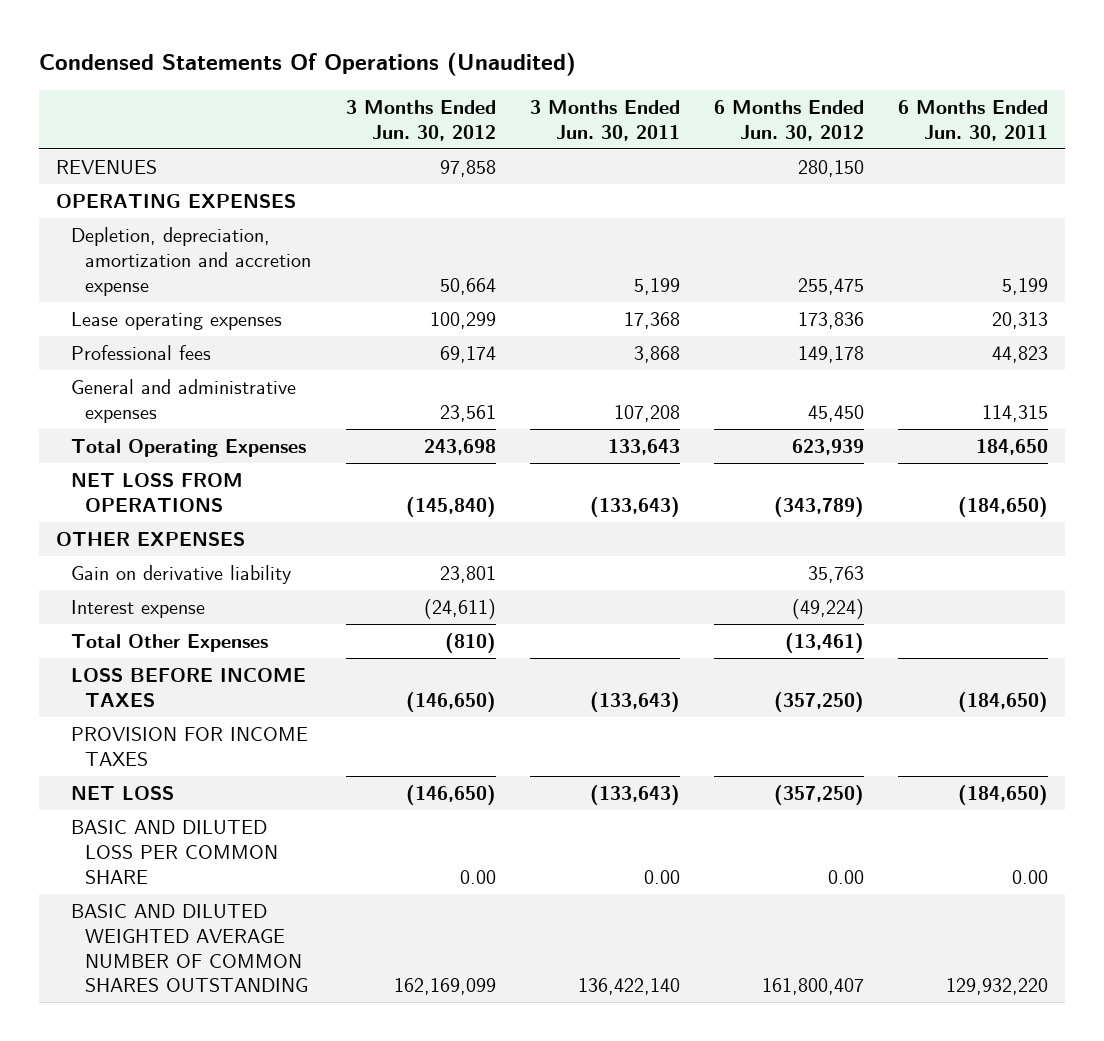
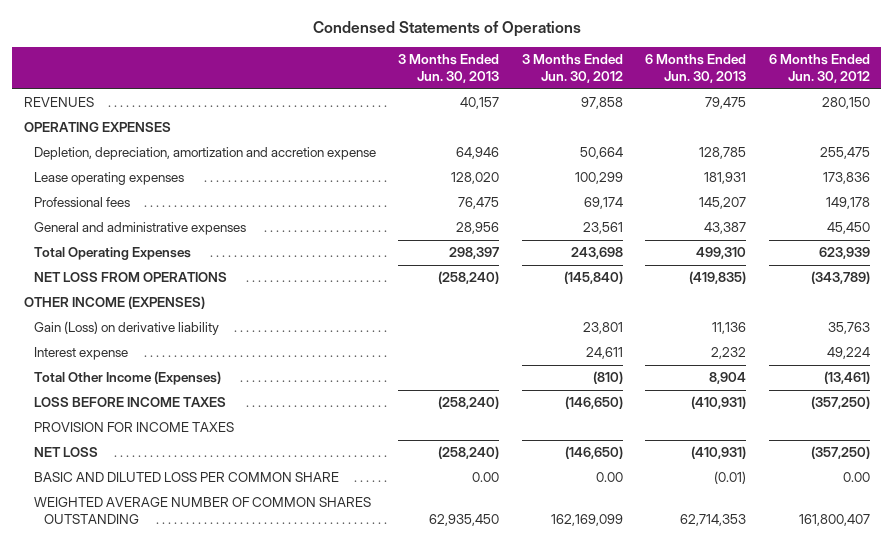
- Condensed Statements Of Operations (Unaudited)
+ Condensed Statements of Operations
- | 3 Months Ended Jun. 30, 2012 | 3 Months Ended Jun. 30, 2011 | 6 Months Ended Jun. 30, 2012 | 6 Months Ended Jun. 30, 2011
+ | 3 Months Ended Jun. 30, 2013 | 3 Months Ended Jun. 30, 2012 | 6 Months Ended Jun. 30, 2013 | 6 Months Ended Jun. 30, 2012
- OTHER EXPENSES
- Gain on derivative liability | 23,801 | | 35,763 |
- Interest expense | (24,611) | | (49,224) |
- Total Other Expenses | (810) | | (13,461) |
+ OTHER INCOME (EXPENSES)
+ Gain (Loss) on derivative liability | | 23,801 | 11,136 | 35,763
+ Interest expense | | 24,611 | 2,232 | 49,224
+ Total Other Income (Expenses) | | (810) | 8,904 | (13,461)
- BASIC AND DILUTED WEIGHTED AVERAGE NUMBER OF COMMON SHARES OUTSTANDING | 162,169,099 | 136,422,140 | 161,800,407 | 129,932,220
+ WEIGHTED AVERAGE NUMBER OF COMMON SHARES OUTSTANDING | 62,935,450 | 162,169,099 | 62,714,353 | 161,800,407

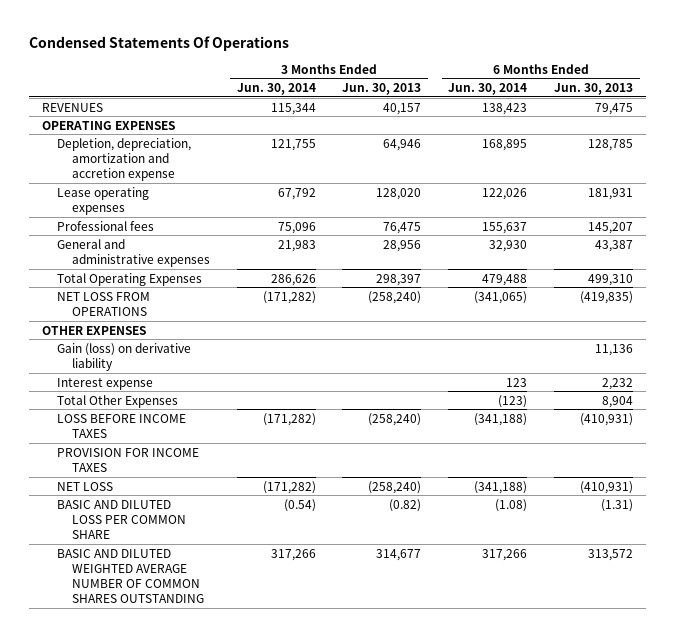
- Condensed Statements of Operations
+ Condensed Statements Of Operations
- | 3 Months Ended Jun. 30, 2013 | 3 Months Ended Jun. 30, 2012 | 6 Months Ended Jun. 30, 2013 | 6 Months Ended Jun. 30, 2012
+ | 3 Months Ended Jun. 30, 2014 | 3 Months Ended Jun. 30, 2013 | 6 Months Ended Jun. 30, 2014 | 6 Months Ended Jun. 30, 2013
- OTHER INCOME (EXPENSES)
- Gain (Loss) on derivative liability | | 23,801 | 11,136 | 35,763
+ OTHER EXPENSES
+ Gain (loss) on derivative liability | | | | 11,136
- Total Other Income (Expenses) | | (810) | 8,904 | (13,461)
+ Total Other Expenses | | | (123) | 8,904
- BASIC AND DILUTED LOSS PER COMMON SHARE | 0.00 | 0.00 | (0.01) | 0.00
- WEIGHTED AVERAGE NUMBER OF COMMON SHARES OUTSTANDING | 62,935,450 | 162,169,099 | 62,714,353 | 161,800,407
+ BASIC AND DILUTED LOSS PER COMMON SHARE | (0.54) | (0.82) | (1.08) | (1.31)
+ BASIC AND DILUTED WEIGHTED AVERAGE NUMBER OF COMMON SHARES OUTSTANDING | 317,266 | 314,677 | 317,266 | 313,572

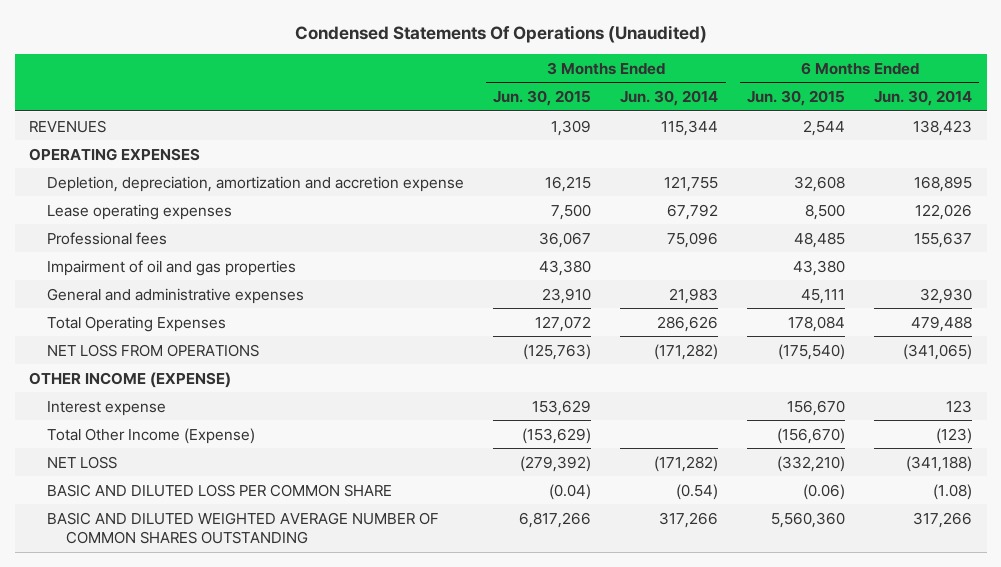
- Condensed Statements Of Operations
+ Condensed Statements Of Operations (Unaudited)
- | 3 Months Ended Jun. 30, 2014 | 3 Months Ended Jun. 30, 2013 | 6 Months Ended Jun. 30, 2014 | 6 Months Ended Jun. 30, 2013
+ | 3 Months Ended Jun. 30, 2015 | 3 Months Ended Jun. 30, 2014 | 6 Months Ended Jun. 30, 2015 | 6 Months Ended Jun. 30, 2014
+ Impairment of oil and gas properties | 43,380 | | 43,380 |
- OTHER EXPENSES
- Gain (loss) on derivative liability | | | | 11,136
+ OTHER INCOME (EXPENSE)
- Total Other Expenses | | | (123) | 8,904
- LOSS BEFORE INCOME TAXES | (171,282) | (258,240) | (341,188) | (410,931)
- PROVISION FOR INCOME TAXES
+ Total Other Income (Expense) | (153,629) | | (156,670) | (123)

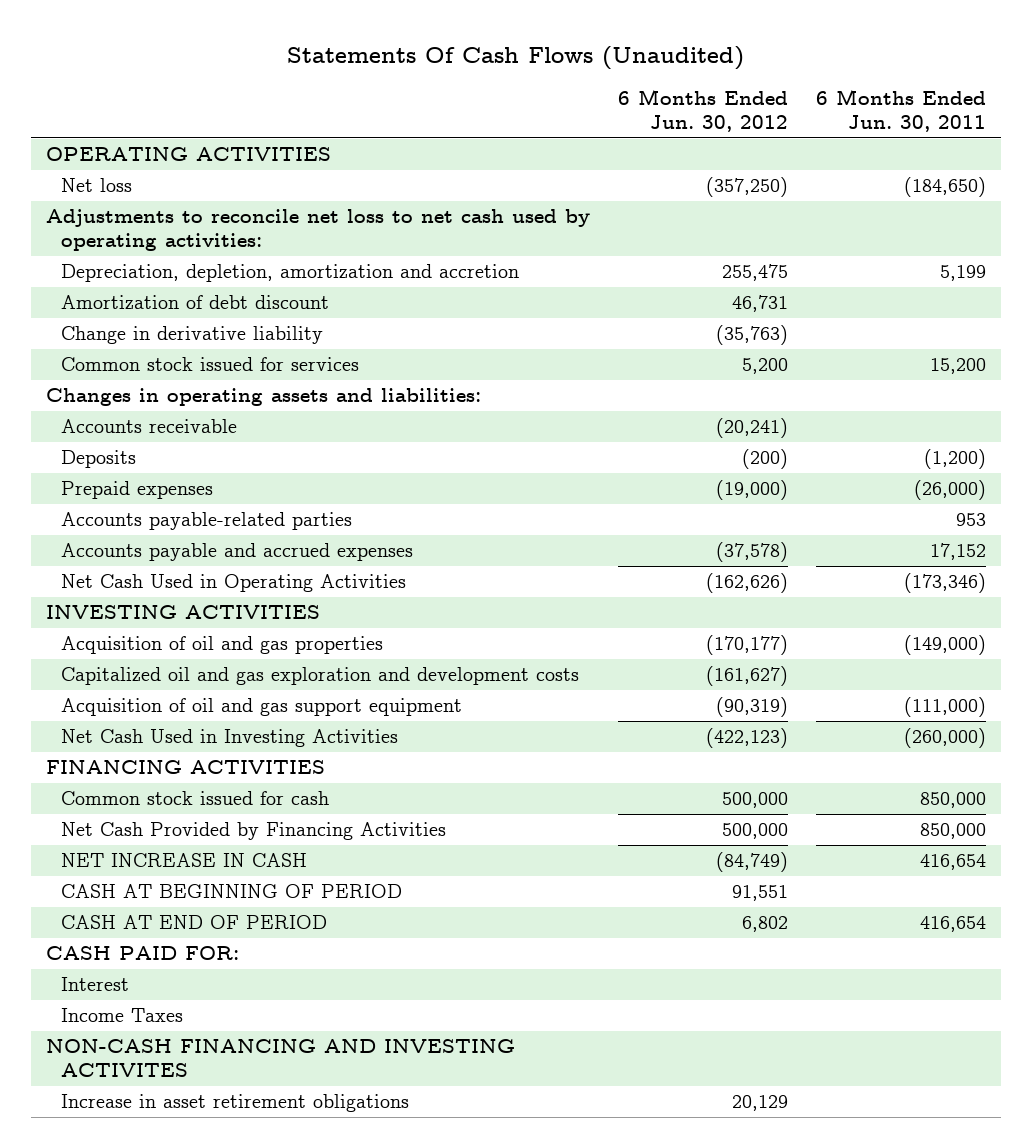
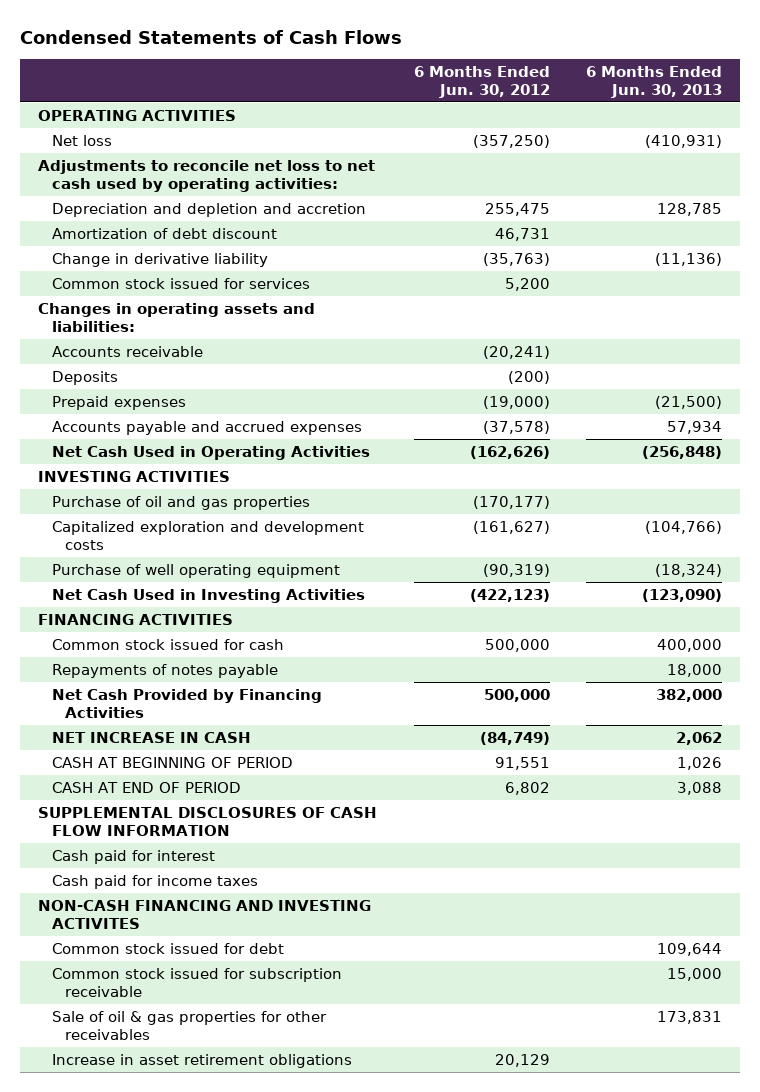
- Statements Of Cash Flows (Unaudited)
+ Condensed Statements of Cash Flows
- | 6 Months Ended Jun. 30, 2012 | 6 Months Ended Jun. 30, 2011
+ | 6 Months Ended Jun. 30, 2012 | 6 Months Ended Jun. 30, 2013
- Depreciation, depletion, amortization and accretion | 255,475 | 5,199
+ Depreciation and depletion and accretion | 255,475 | 128,785
- Accounts payable-related parties | | 953
- Acquisition of oil and gas properties | (170,177) | (149,000)
- Capitalized oil and gas exploration and development costs | (161,627) |
- Acquisition of oil and gas support equipment | (90,319) | (111,000)
+ Purchase of oil and gas properties | (170,177) |
+ Capitalized exploration and development costs | (161,627) | (104,766)
+ Purchase of well operating equipment | (90,319) | (18,324)
+ Repayments of notes payable | | 18,000
- CASH PAID FOR:
- Interest
- Income Taxes
+ SUPPLEMENTAL DISCLOSURES OF CASH FLOW INFORMATION
+ Cash paid for interest
+ Cash paid for income taxes
+ Common stock issued for debt | | 109,644
+ Common stock issued for subscription receivable | | 15,000
+ Sale of oil & gas properties for other receivables | | 173,831

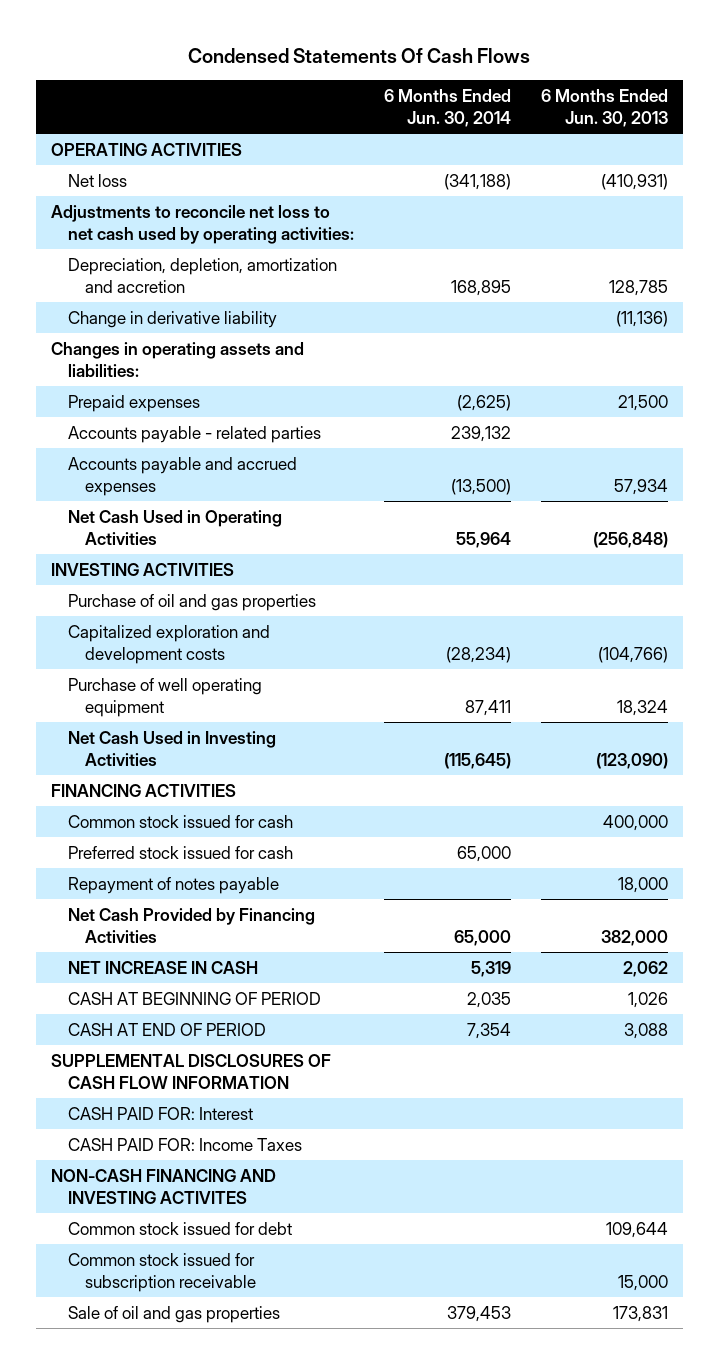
- Condensed Statements of Cash Flows
+ Condensed Statements Of Cash Flows
- | 6 Months Ended Jun. 30, 2012 | 6 Months Ended Jun. 30, 2013
+ | 6 Months Ended Jun. 30, 2014 | 6 Months Ended Jun. 30, 2013
- Depreciation and depletion and accretion | 255,475 | 128,785
- Amortization of debt discount | 46,731 |
+ Depreciation, depletion, amortization and accretion | 168,895 | 128,785
- Common stock issued for services | 5,200 |
- Accounts receivable | (20,241) |
- Deposits | (200) |
- Prepaid expenses | (19,000) | (21,500)
+ Prepaid expenses | (2,625) | 21,500
+ Accounts payable - related parties | 239,132 |
- Purchase of well operating equipment | (90,319) | (18,324)
+ Purchase of well operating equipment | 87,411 | 18,324
- Repayments of notes payable | | 18,000
+ Preferred stock issued for cash | 65,000 |
+ Repayment of notes payable | | 18,000
- Cash paid for interest
- Cash paid for income taxes
+ CASH PAID FOR: Interest
+ CASH PAID FOR: Income Taxes
- Sale of oil & gas properties for other receivables | | 173,831
- Increase in asset retirement obligations | 20,129 |
+ Sale of oil and gas properties | 379,453 | 173,831

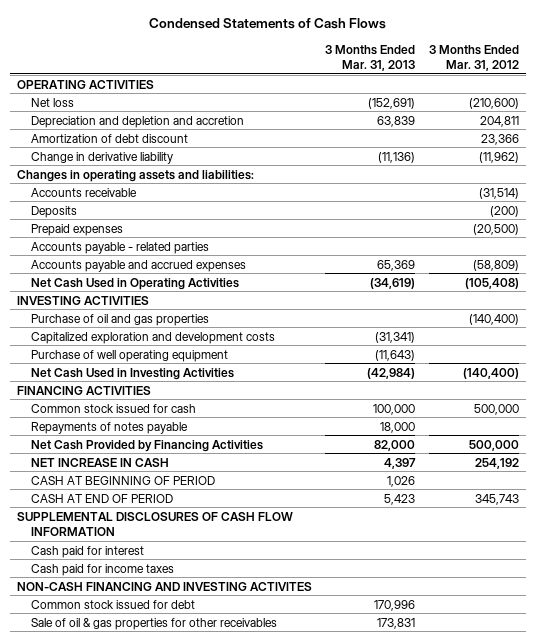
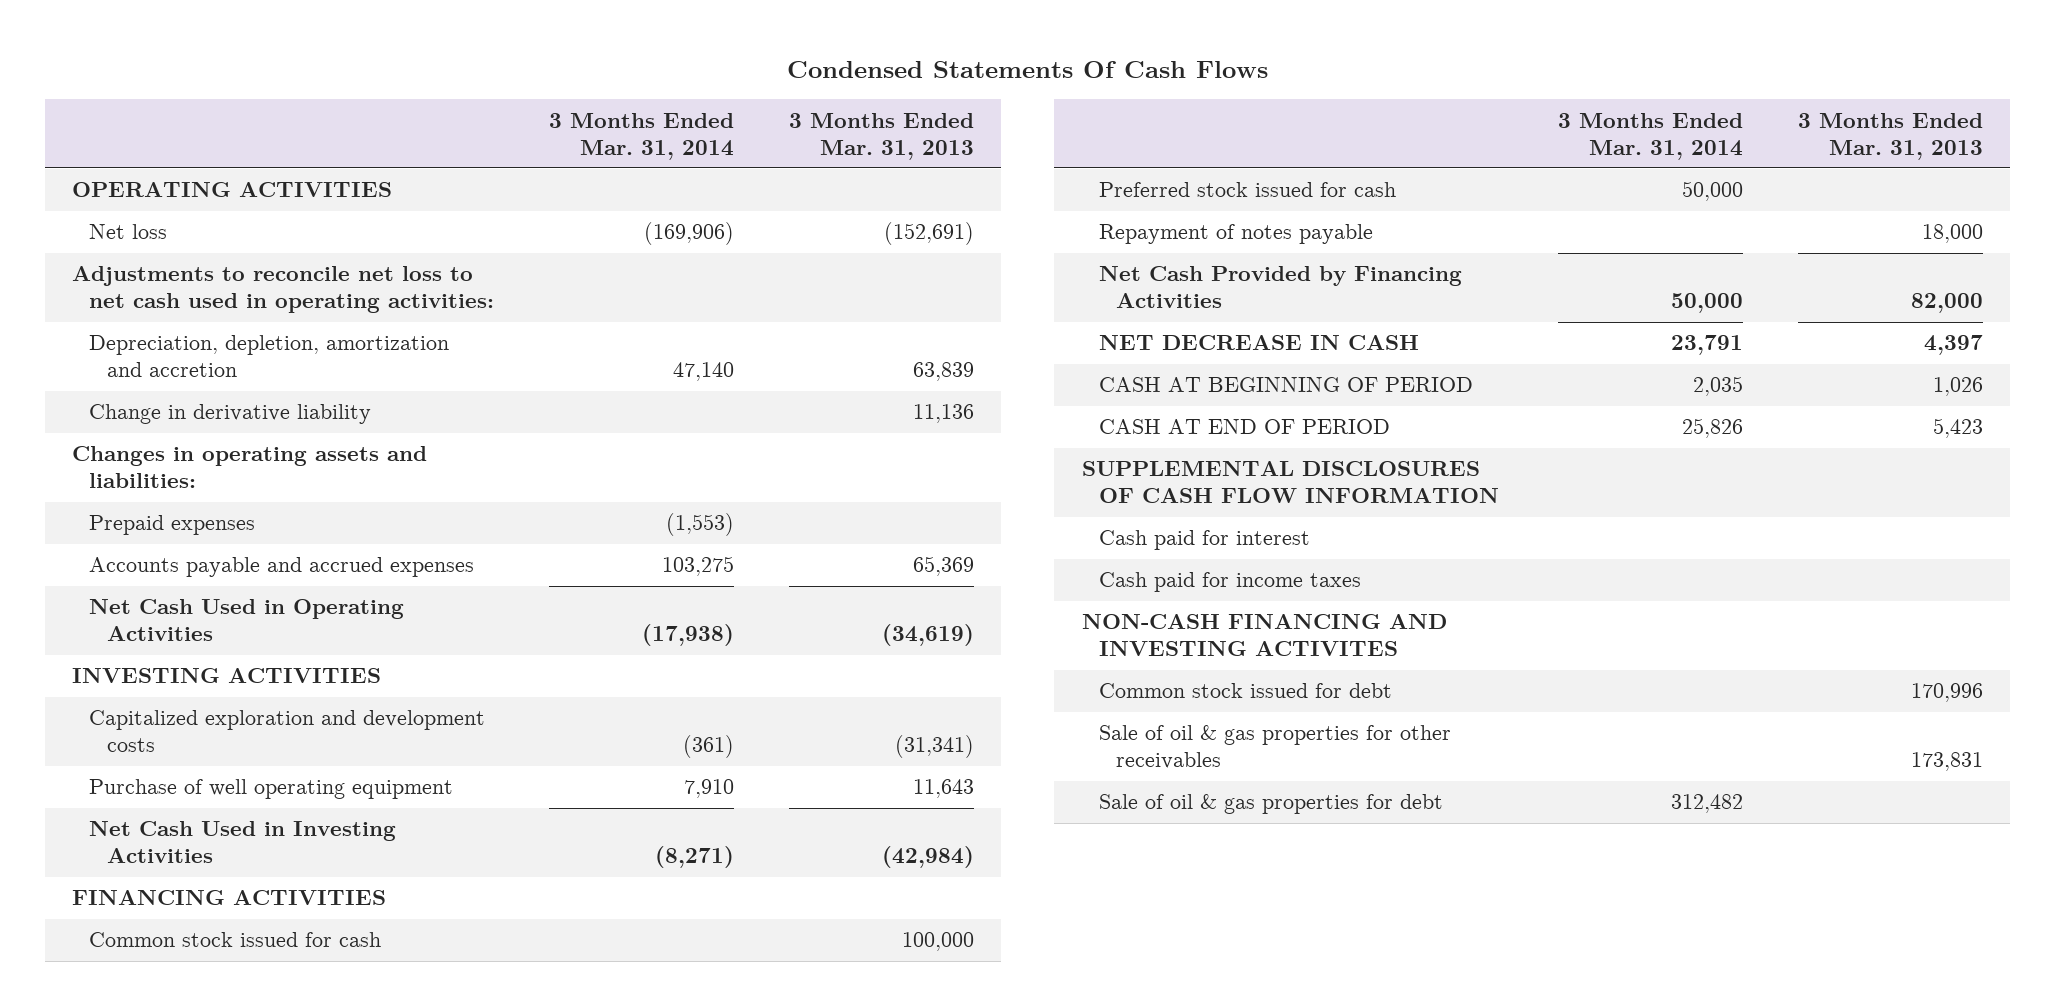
- Condensed Statements of Cash Flows
+ Condensed Statements Of Cash Flows
- | 3 Months Ended Mar. 31, 2013 | 3 Months Ended Mar. 31, 2012
+ | 3 Months Ended Mar. 31, 2014 | 3 Months Ended Mar. 31, 2013
- Depreciation and depletion and accretion | 63,839 | 204,811
- Amortization of debt discount | | 23,366
- Change in derivative liability | (11,136) | (11,962)
+ Adjustments to reconcile net loss to net cash used in operating activities:
+ Depreciation, depletion, amortization and accretion | 47,140 | 63,839
+ Change in derivative liability | | 11,136
- Accounts receivable | | (31,514)
- Deposits | | (200)
- Accounts payable - related parties
- Purchase of oil and gas properties | | (140,400)
- Purchase of well operating equipment | (11,643) |
+ Purchase of well operating equipment | 7,910 | 11,643
- Repayments of notes payable | 18,000 |
+ Preferred stock issued for cash | 50,000 |
+ Repayment of notes payable | | 18,000
- NET INCREASE IN CASH | 4,397 | 254,192
+ NET DECREASE IN CASH | 23,791 | 4,397
+ Sale of oil & gas properties for debt | 312,482 |

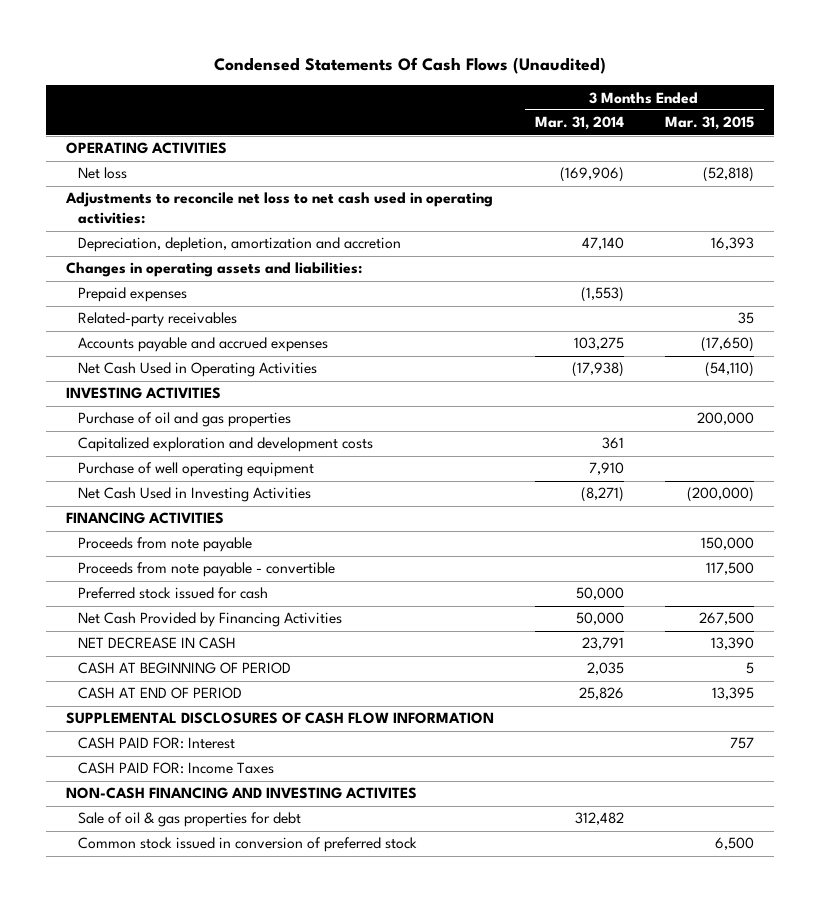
- Condensed Statements Of Cash Flows
+ Condensed Statements Of Cash Flows (Unaudited)
- | 3 Months Ended Mar. 31, 2014 | 3 Months Ended Mar. 31, 2013
+ | 3 Months Ended Mar. 31, 2014 | 3 Months Ended Mar. 31, 2015
- Change in derivative liability | | 11,136
+ Related-party receivables | | 35
- Capitalized exploration and development costs | (361) | (31,341)
+ Purchase of oil and gas properties | | 200,000
+ Capitalized exploration and development costs | 361 |
- Common stock issued for cash | | 100,000
+ Proceeds from note payable | | 150,000
+ Proceeds from note payable - convertible | | 117,500
- Repayment of notes payable | | 18,000
- Cash paid for interest
- Cash paid for income taxes
+ CASH PAID FOR: Interest | | 757
+ CASH PAID FOR: Income Taxes
- Common stock issued for debt | | 170,996
- Sale of oil & gas properties for other receivables | | 173,831
+ Common stock issued in conversion of preferred stock | | 6,500

